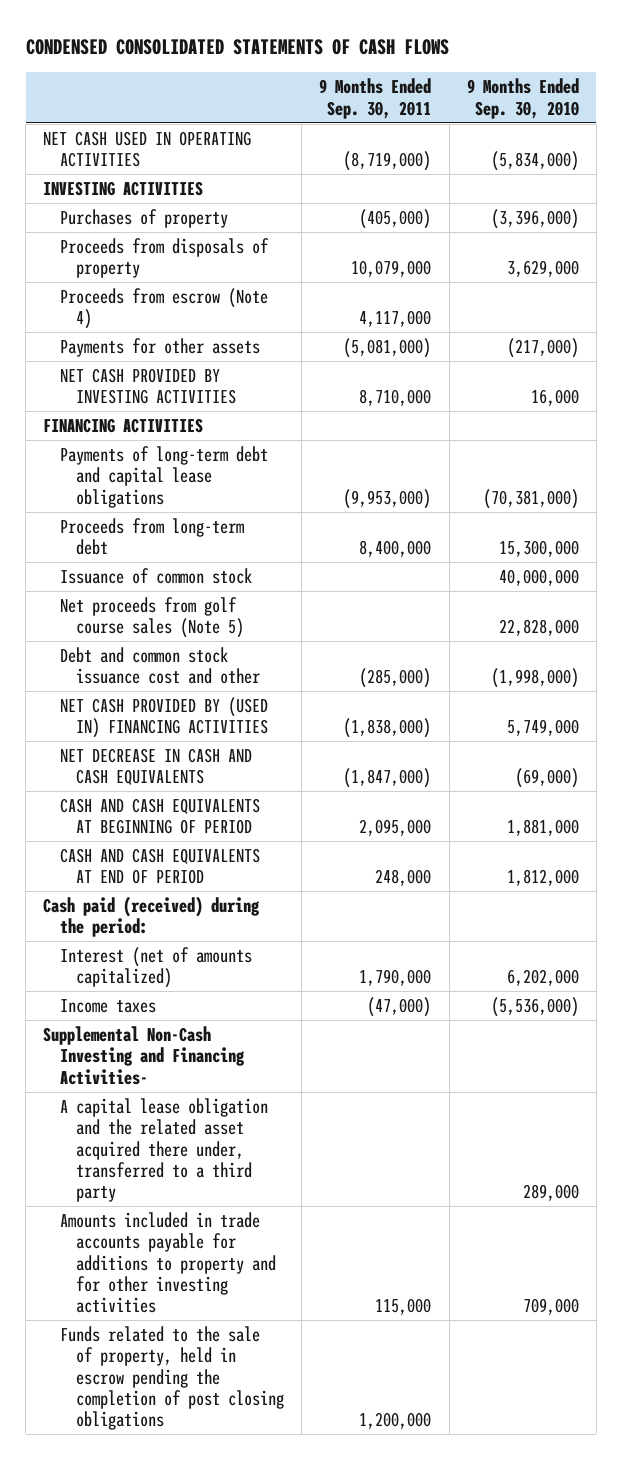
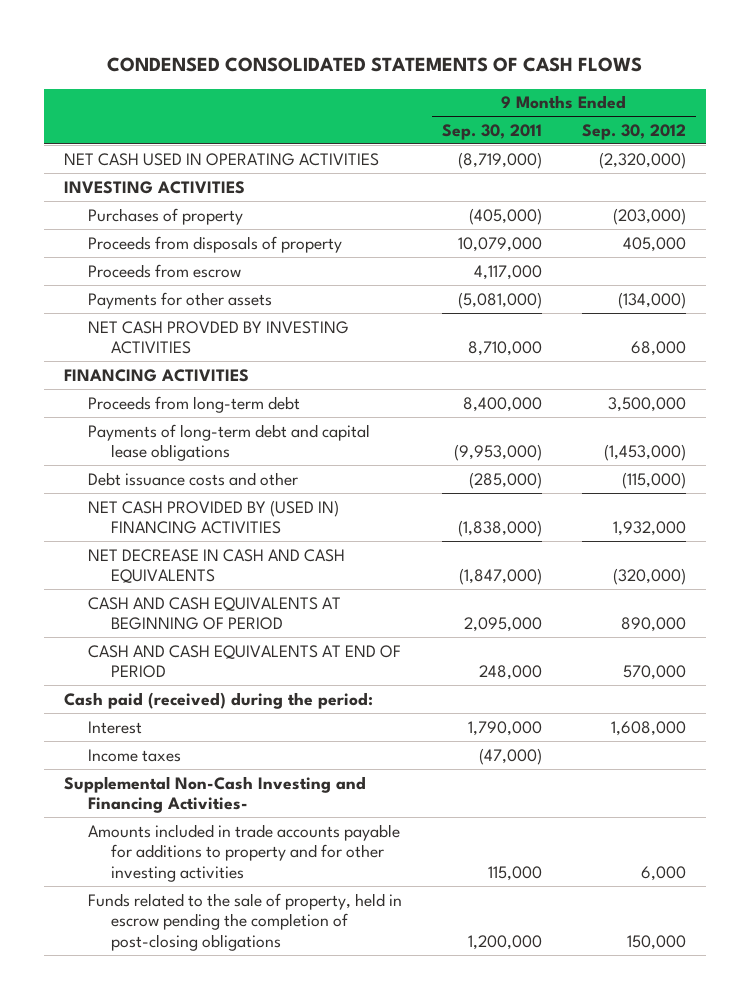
- | 9 Months Ended Sep. 30, 2011 | 9 Months Ended Sep. 30, 2010
+ | 9 Months Ended Sep. 30, 2011 | 9 Months Ended Sep. 30, 2012
- Proceeds from escrow (Note 4) | 4,117,000 |
+ Proceeds from escrow | 4,117,000 |
- NET CASH PROVIDED BY INVESTING ACTIVITIES | 8,710,000 | 16,000
+ NET CASH PROVDED BY INVESTING ACTIVITIES | 8,710,000 | 68,000
- Issuance of common stock | | 40,000,000
- Net proceeds from golf course sales (Note 5) | | 22,828,000
- Debt and common stock issuance cost and other | (285,000) | (1,998,000)
moved down: Payments of long-term debt and capital lease obligations | (9,953,000) | (1,453,000)
+ Debt issuance costs and other | (285,000) | (115,000)
- Interest (net of amounts capitalized) | 1,790,000 | 6,202,000
+ Interest | 1,790,000 | 1,608,000
- A capital lease obligation and the related asset acquired there under, transferred to a third party | | 289,000
- Funds related to the sale of property, held in escrow pending the completion of post closing obligations | 1,200,000 |
+ Funds related to the sale of property, held in escrow pending the completion of post-closing obligations | 1,200,000 | 150,000

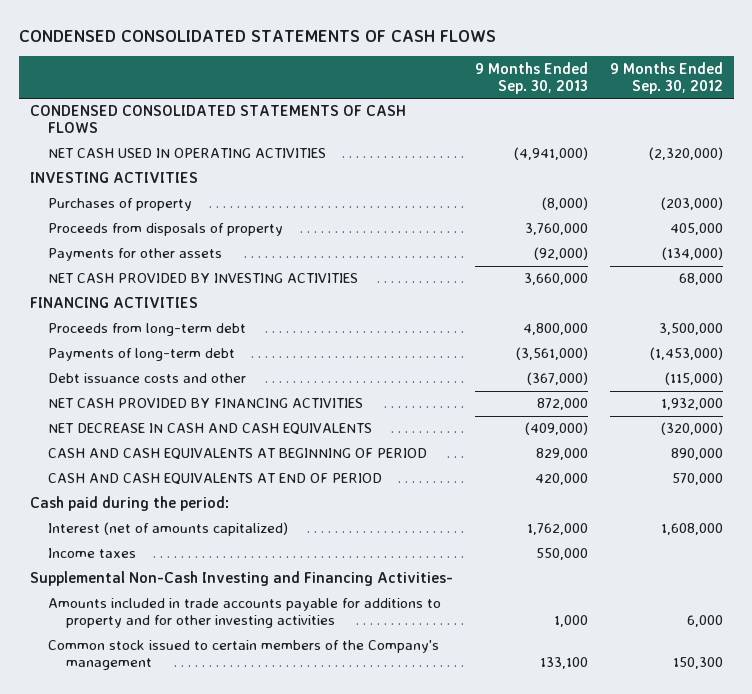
- | 9 Months Ended Sep. 30, 2011 | 9 Months Ended Sep. 30, 2012
+ | 9 Months Ended Sep. 30, 2013 | 9 Months Ended Sep. 30, 2012
+ CONDENSED CONSOLIDATED STATEMENTS OF CASH FLOWS
- Proceeds from escrow | 4,117,000 |
- NET CASH PROVDED BY INVESTING ACTIVITIES | 8,710,000 | 68,000
+ NET CASH PROVIDED BY INVESTING ACTIVITIES | 3,660,000 | 68,000
- Payments of long-term debt and capital lease obligations | (9,953,000) | (1,453,000)
+ Payments of long-term debt | (3,561,000) | (1,453,000)
- NET CASH PROVIDED BY (USED IN) FINANCING ACTIVITIES | (1,838,000) | 1,932,000
+ NET CASH PROVIDED BY FINANCING ACTIVITIES | 872,000 | 1,932,000
- Cash paid (received) during the period:
- Interest | 1,790,000 | 1,608,000
+ Cash paid during the period:
+ Interest (net of amounts capitalized) | 1,762,000 | 1,608,000
- Funds related to the sale of property, held in escrow pending the completion of post-closing obligations | 1,200,000 | 150,000
+ Common stock issued to certain members of the Company's management | 133,100 | 150,300

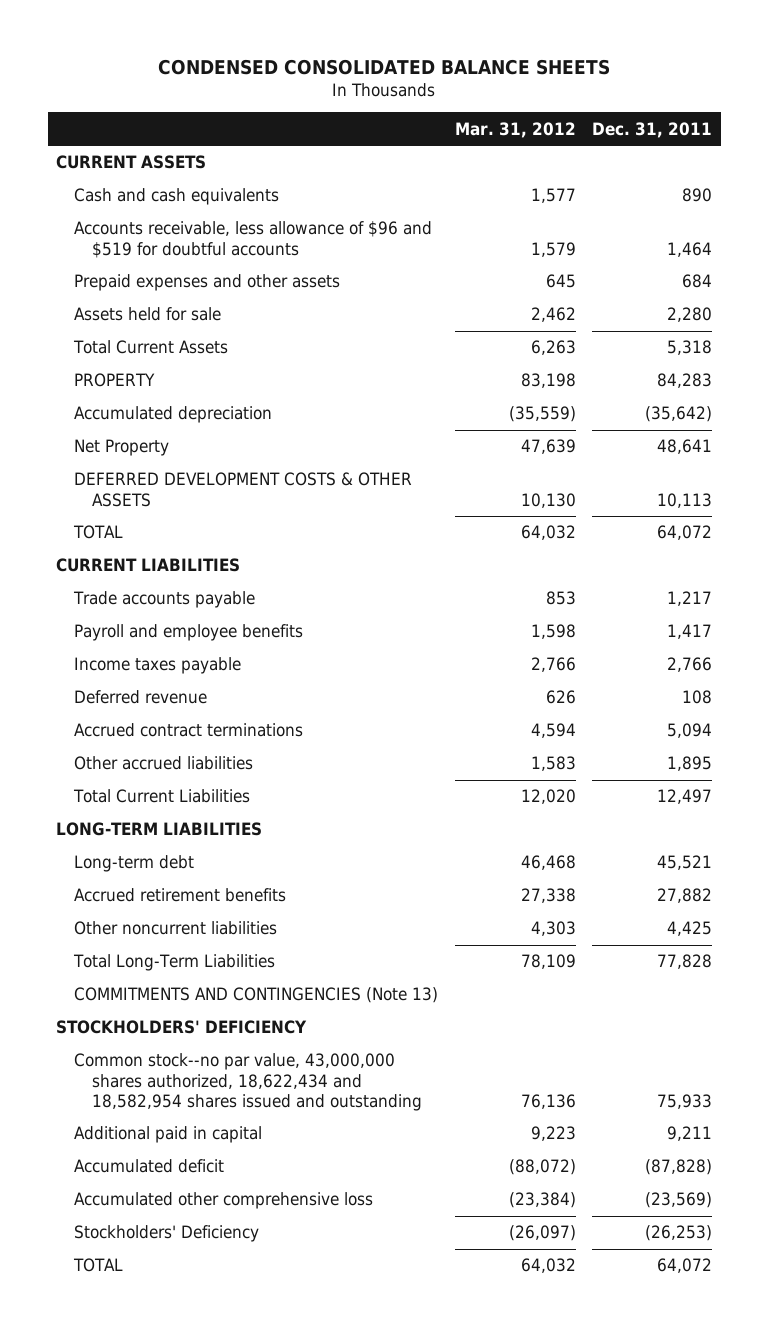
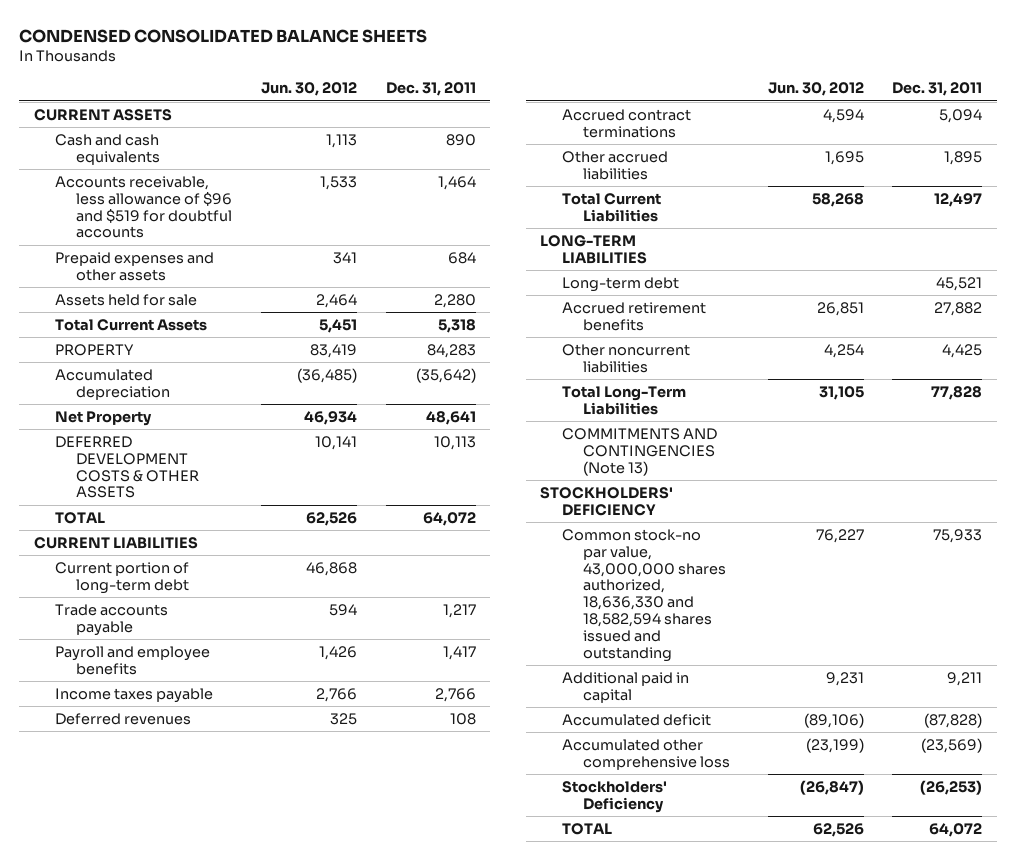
- | Mar. 31, 2012 | Dec. 31, 2011
+ | Jun. 30, 2012 | Dec. 31, 2011
+ Current portion of long-term debt | 46,868 |
- Deferred revenue | 626 | 108
+ Deferred revenues | 325 | 108
- Common stock--no par value, 43,000,000 shares authorized, 18,622,434 and 18,582,954 shares issued and outstanding | 76,136 | 75,933
+ Common stock-no par value, 43,000,000 shares authorized, 18,636,330 and 18,582,594 shares issued and outstanding | 76,227 | 75,933

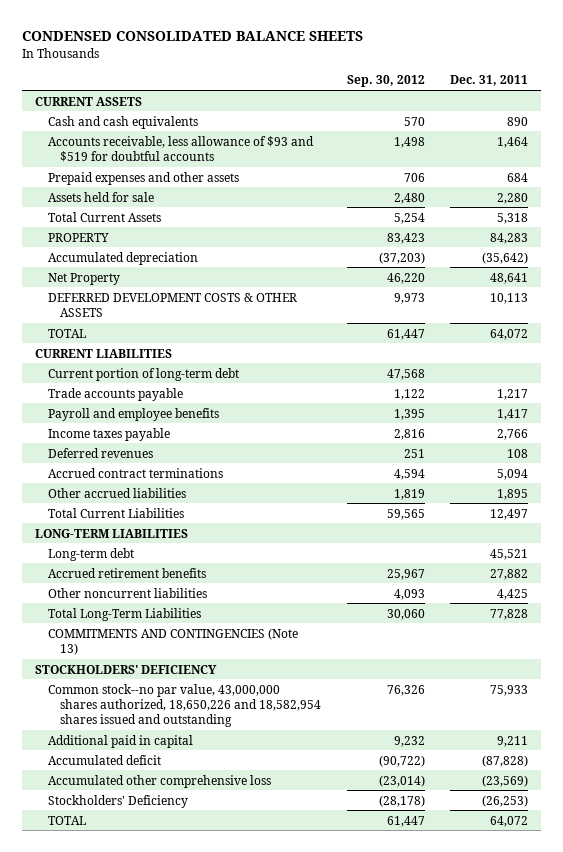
- | Jun. 30, 2012 | Dec. 31, 2011
+ | Sep. 30, 2012 | Dec. 31, 2011
- Accounts receivable, less allowance of $96 and $519 for doubtful accounts | 1,533 | 1,464
+ Accounts receivable, less allowance of $93 and $519 for doubtful accounts | 1,498 | 1,464
- Common stock-no par value, 43,000,000 shares authorized, 18,636,330 and 18,582,594 shares issued and outstanding | 76,227 | 75,933
+ Common stock--no par value, 43,000,000 shares authorized, 18,650,226 and 18,582,954 shares issued and outstanding | 76,326 | 75,933

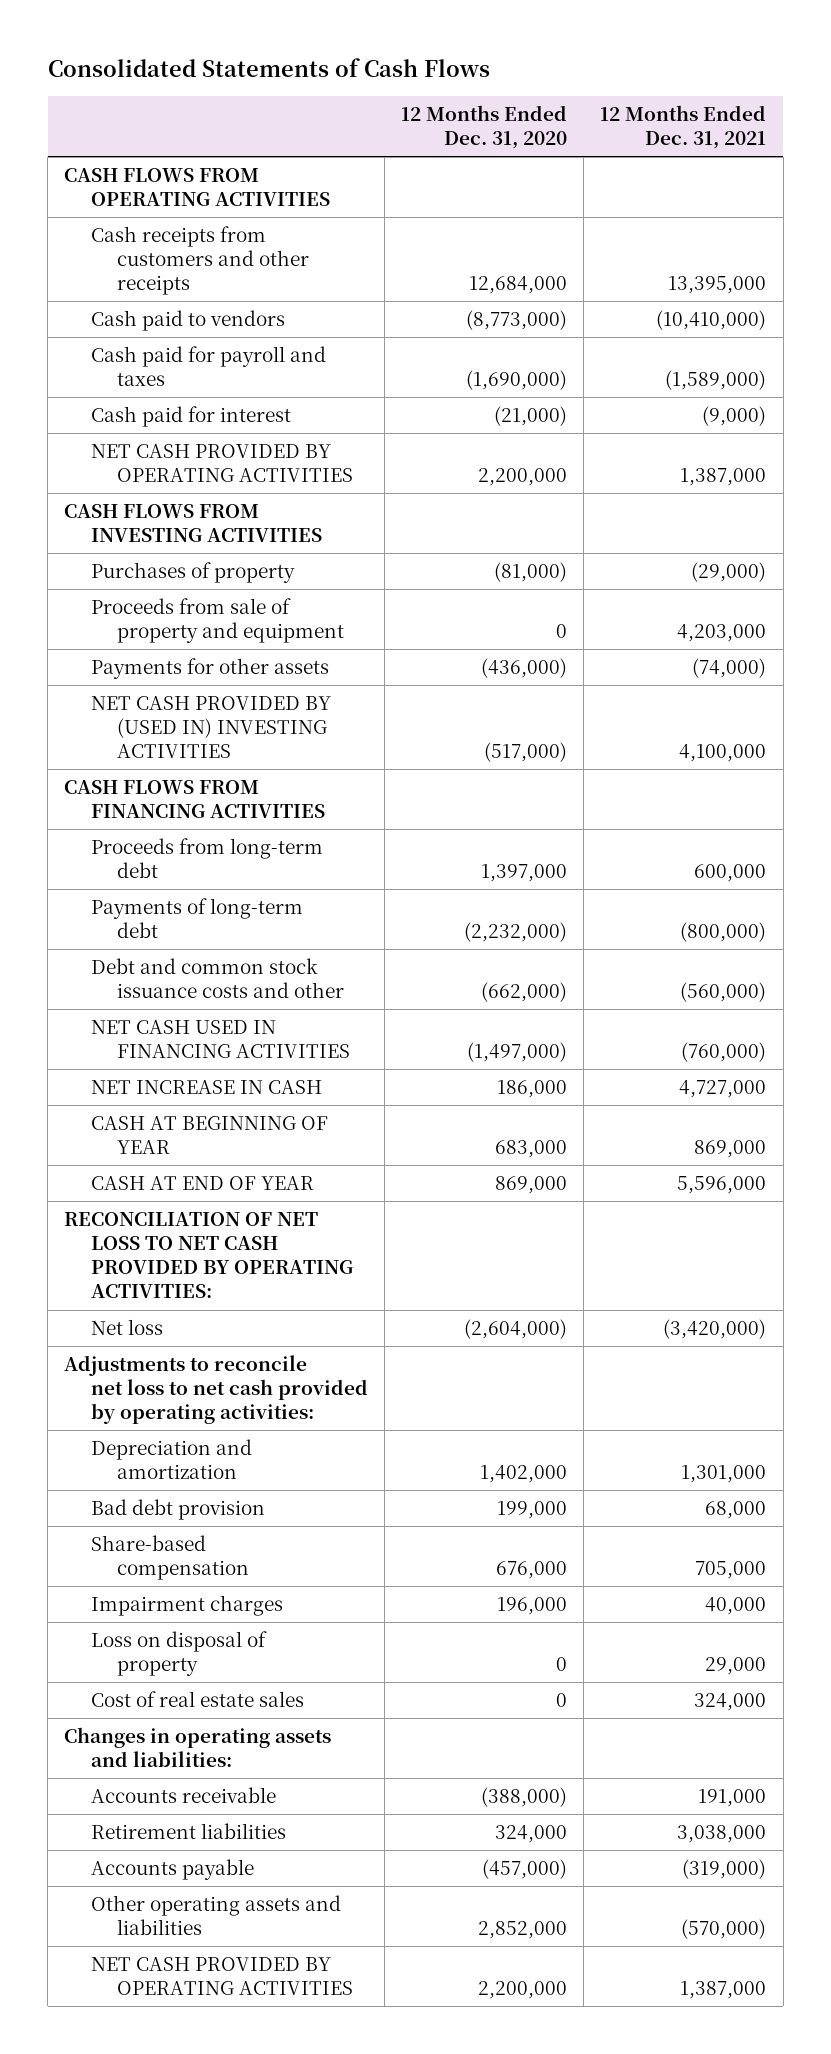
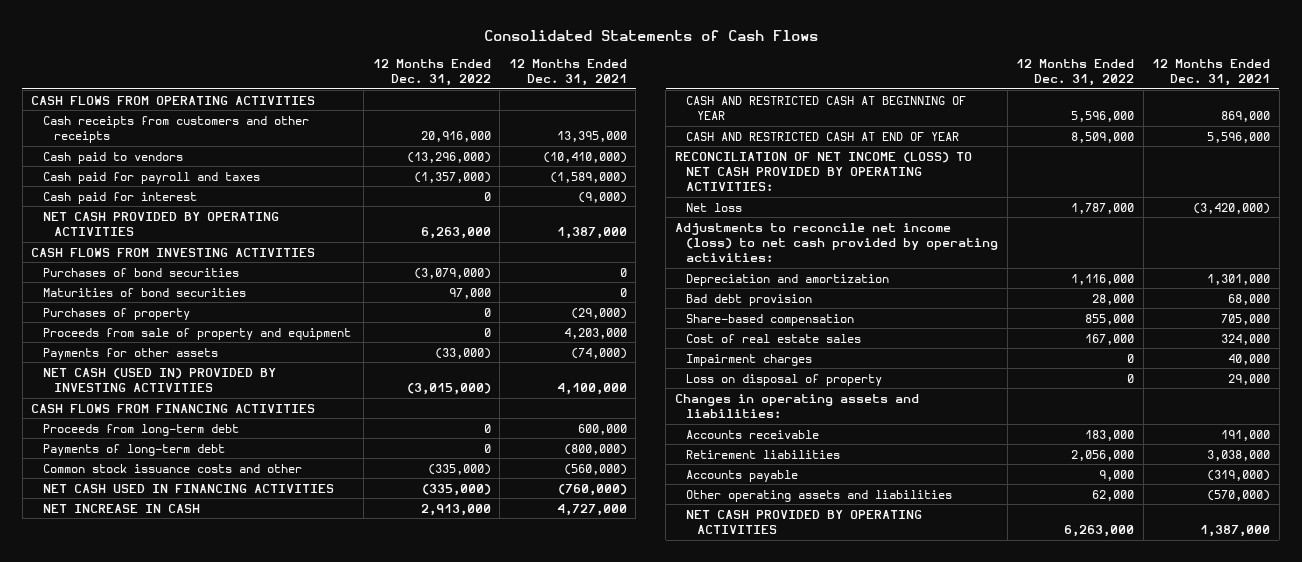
- | 12 Months Ended Dec. 31, 2020 | 12 Months Ended Dec. 31, 2021
+ | 12 Months Ended Dec. 31, 2022 | 12 Months Ended Dec. 31, 2021
+ Purchases of bond securities | (3,079,000) | 0
+ Maturities of bond securities | 97,000 | 0
- NET CASH PROVIDED BY (USED IN) INVESTING ACTIVITIES | (517,000) | 4,100,000
+ NET CASH (USED IN) PROVIDED BY INVESTING ACTIVITIES | (3,015,000) | 4,100,000
- Debt and common stock issuance costs and other | (662,000) | (560,000)
+ Common stock issuance costs and other | (335,000) | (560,000)
- CASH AT BEGINNING OF YEAR | 683,000 | 869,000
- CASH AT END OF YEAR | 869,000 | 5,596,000
- RECONCILIATION OF NET LOSS TO NET CASH PROVIDED BY OPERATING ACTIVITIES:
+ CASH AND RESTRICTED CASH AT BEGINNING OF YEAR | 5,596,000 | 869,000
+ CASH AND RESTRICTED CASH AT END OF YEAR | 8,509,000 | 5,596,000
+ RECONCILIATION OF NET INCOME (LOSS) TO NET CASH PROVIDED BY OPERATING ACTIVITIES:
- Adjustments to reconcile net loss to net cash provided by operating activities:
+ Adjustments to reconcile net income (loss) to net cash provided by operating activities:
moved up: Cost of real estate sales | 167,000 | 324,000

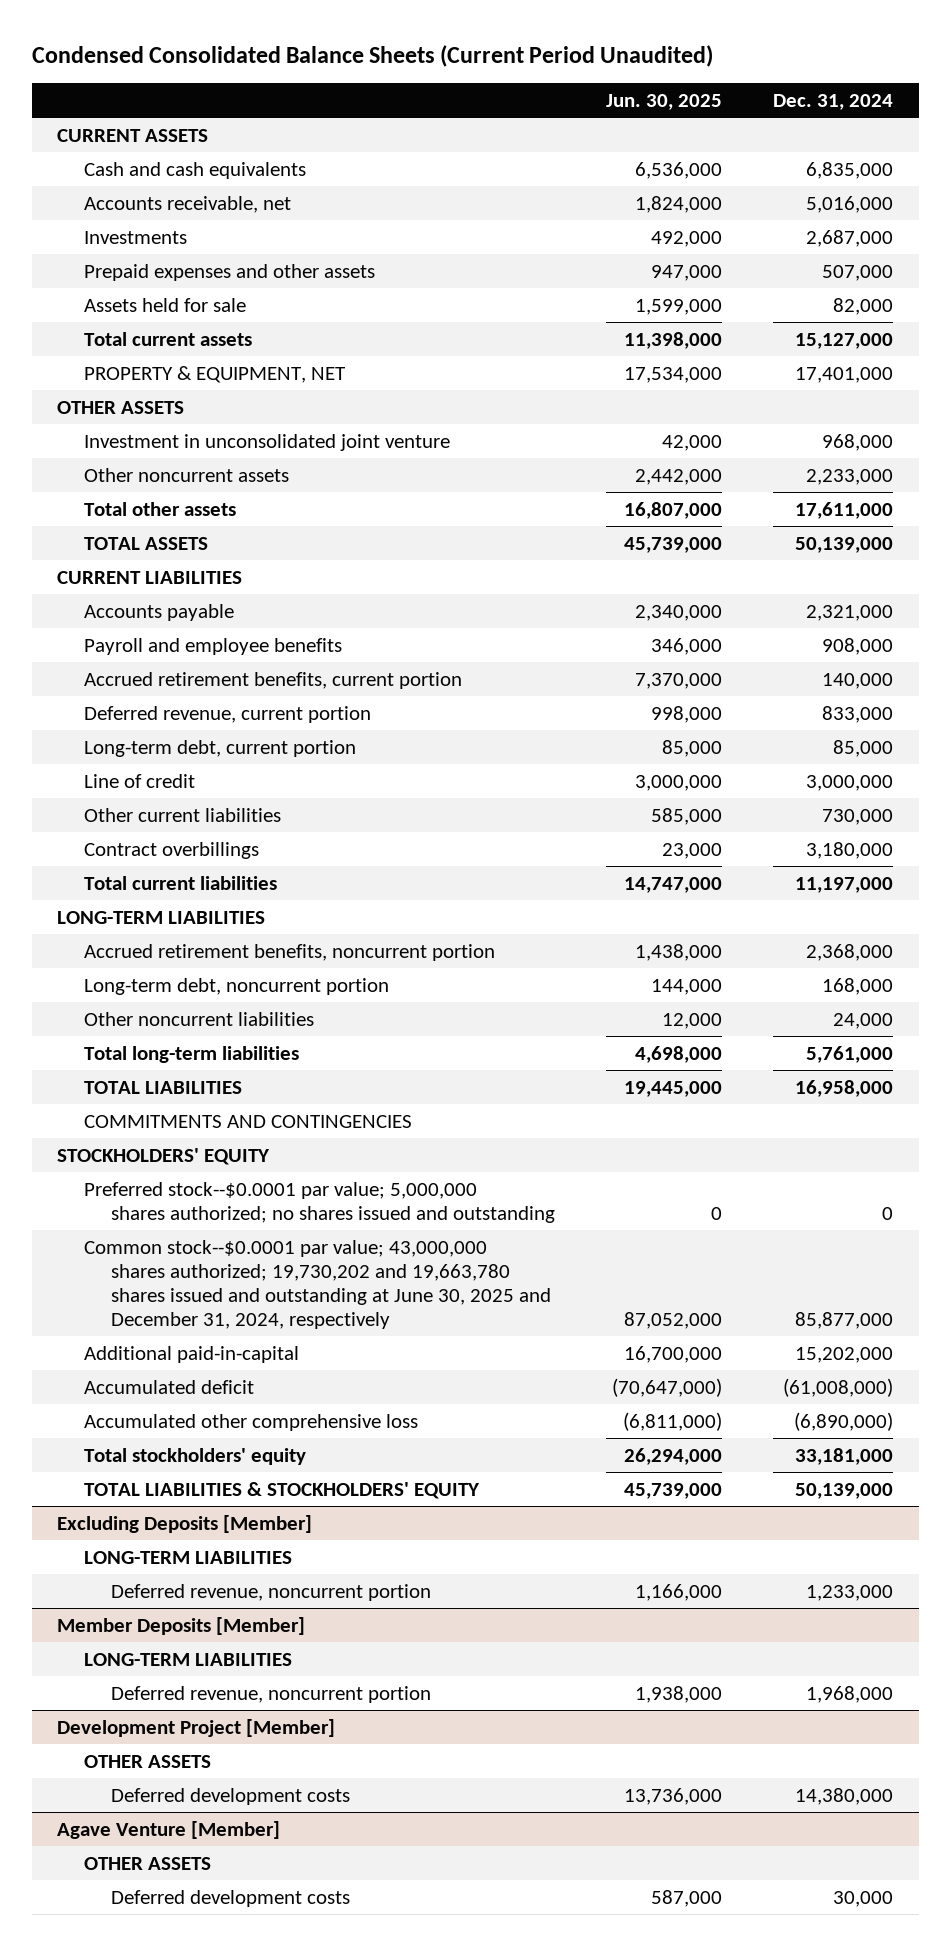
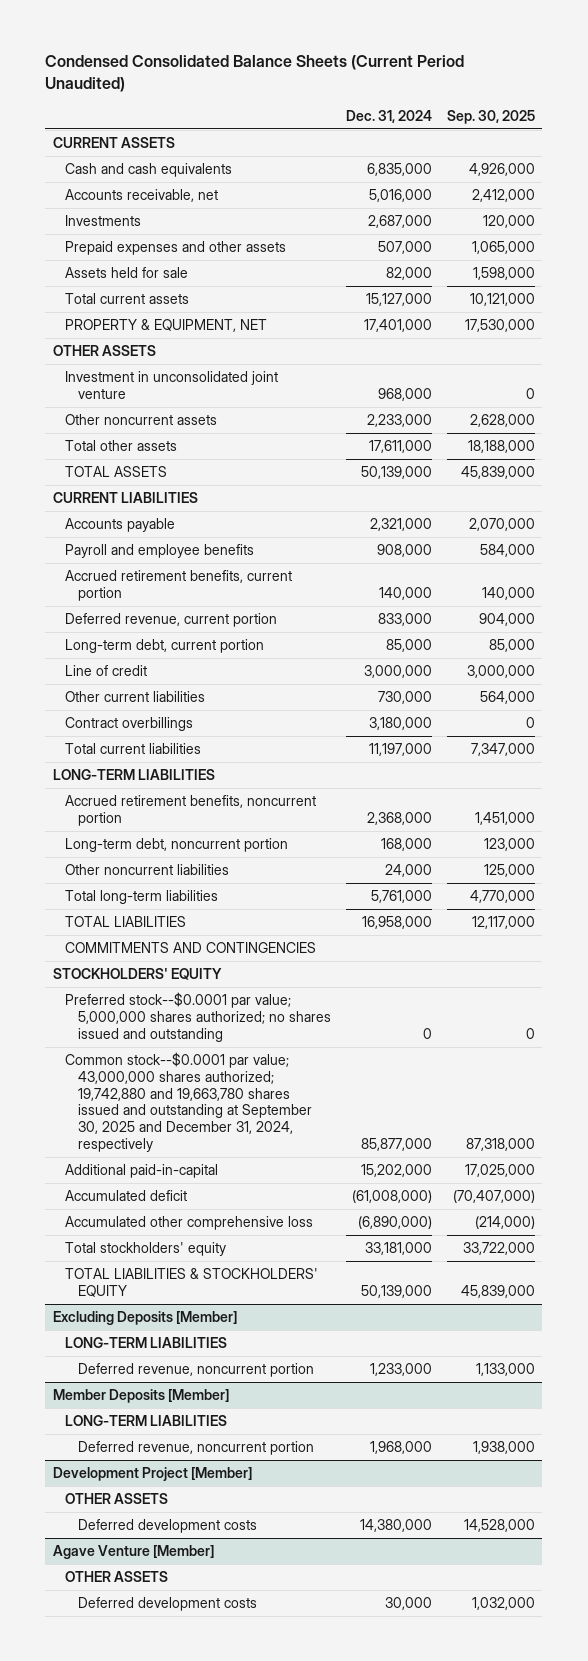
- | Jun. 30, 2025 | Dec. 31, 2024
+ | Dec. 31, 2024 | Sep. 30, 2025
- Common stock--$0.0001 par value; 43,000,000 shares authorized; 19,730,202 and 19,663,780 shares issued and outstanding at June 30, 2025 and December 31, 2024, respectively | 87,052,000 | 85,877,000
+ Common stock--$0.0001 par value; 43,000,000 shares authorized; 19,742,880 and 19,663,780 shares issued and outstanding at September 30, 2025 and December 31, 2024, respectively | 85,877,000 | 87,318,000

